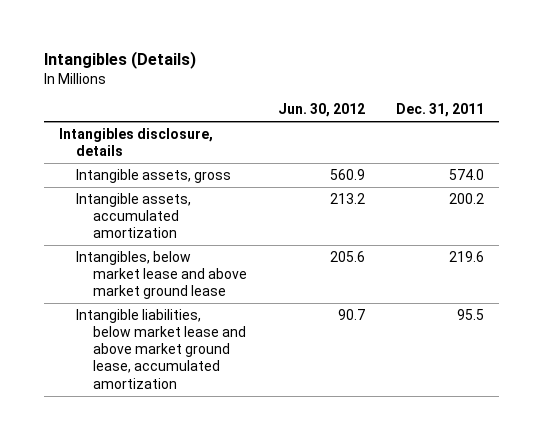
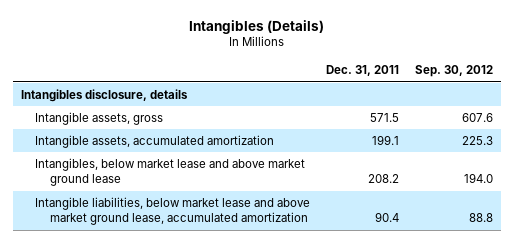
- | Jun. 30, 2012 | Dec. 31, 2011
+ | Dec. 31, 2011 | Sep. 30, 2012
- Intangible assets, gross | 560.9 | 574.0
- Intangible assets, accumulated amortization | 213.2 | 200.2
- Intangibles, below market lease and above market ground lease | 205.6 | 219.6
- Intangible liabilities, below market lease and above market ground lease, accumulated amortization | 90.7 | 95.5
+ Intangible assets, gross | 571.5 | 607.6
+ Intangible assets, accumulated amortization | 199.1 | 225.3
+ Intangibles, below market lease and above market ground lease | 208.2 | 194.0
+ Intangible liabilities, below market lease and above market ground lease, accumulated amortization | 90.4 | 88.8

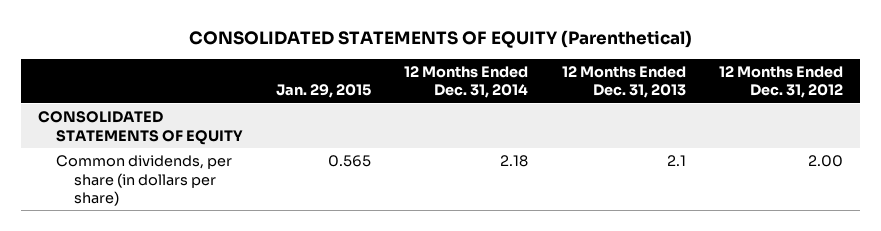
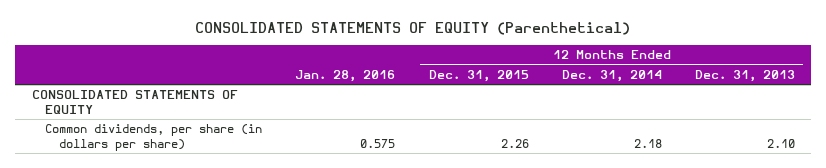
- | Jan. 29, 2015 | 12 Months Ended Dec. 31, 2014 | 12 Months Ended Dec. 31, 2013 | 12 Months Ended Dec. 31, 2012
+ | Jan. 28, 2016 | 12 Months Ended Dec. 31, 2015 | 12 Months Ended Dec. 31, 2014 | 12 Months Ended Dec. 31, 2013
- Common dividends, per share (in dollars per share) | 0.565 | 2.18 | 2.1 | 2.00
+ Common dividends, per share (in dollars per share) | 0.575 | 2.26 | 2.18 | 2.10

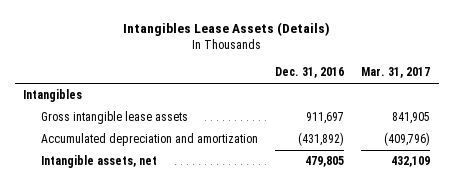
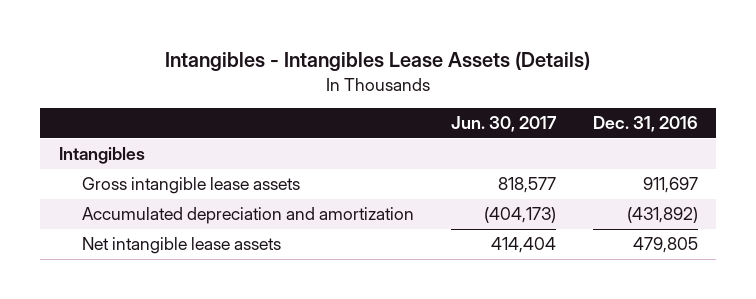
- Intangibles Lease Assets (Details)
+ Intangibles - Intangibles Lease Assets (Details)
- | Dec. 31, 2016 | Mar. 31, 2017
+ | Jun. 30, 2017 | Dec. 31, 2016
- Intangible assets, net | 479,805 | 432,109
+ Net intangible lease assets | 414,404 | 479,805

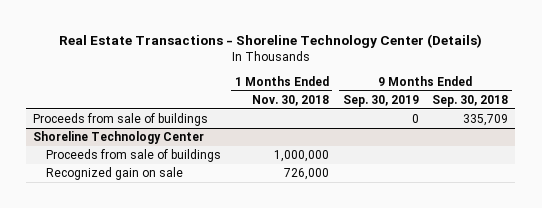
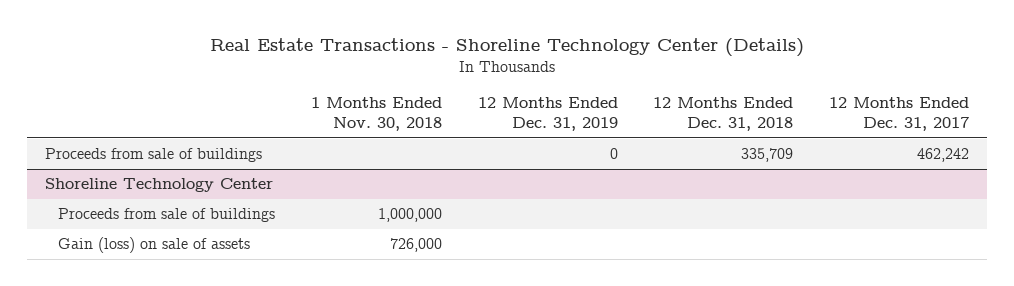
- | 1 Months Ended Nov. 30, 2018 | 9 Months Ended Sep. 30, 2019 | 9 Months Ended Sep. 30, 2018
+ | 1 Months Ended Nov. 30, 2018 | 12 Months Ended Dec. 31, 2019 | 12 Months Ended Dec. 31, 2018 | 12 Months Ended Dec. 31, 2017
@ Shoreline Technology Center
- Recognized gain on sale | 726,000 | |
+ Gain (loss) on sale of assets | 726,000 | | |

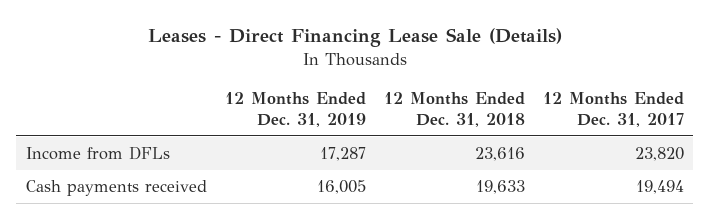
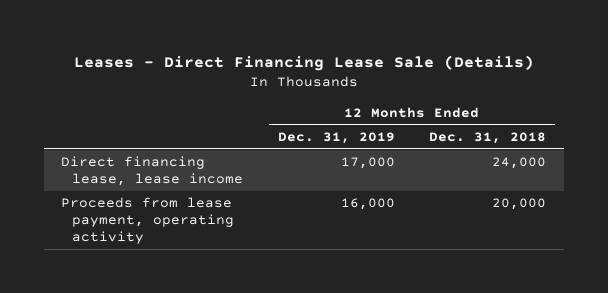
- | 12 Months Ended Dec. 31, 2019 | 12 Months Ended Dec. 31, 2018 | 12 Months Ended Dec. 31, 2017
+ | 12 Months Ended Dec. 31, 2019 | 12 Months Ended Dec. 31, 2018
- Income from DFLs | 17,287 | 23,616 | 23,820
- Cash payments received | 16,005 | 19,633 | 19,494
+ Direct financing lease, lease income | 17,000 | 24,000
+ Proceeds from lease payment, operating activity | 16,000 | 20,000

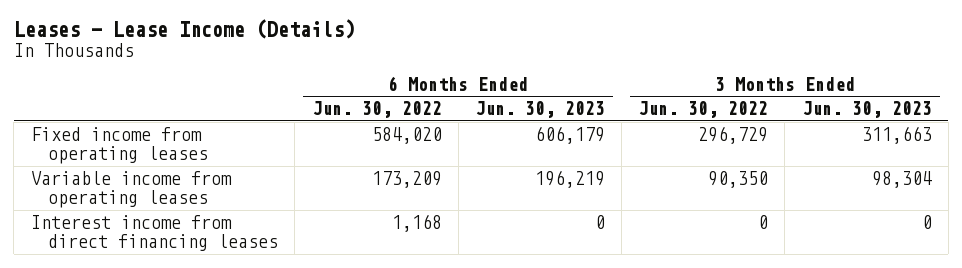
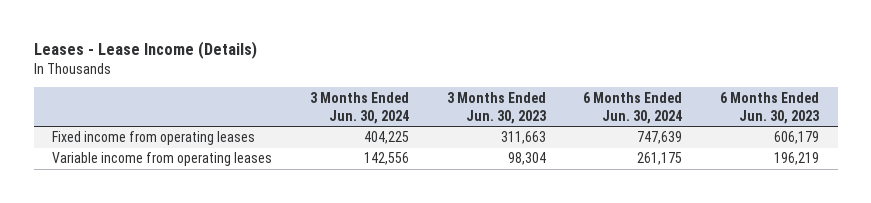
- | 6 Months Ended Jun. 30, 2022 | 6 Months Ended Jun. 30, 2023 | 3 Months Ended Jun. 30, 2022 | 3 Months Ended Jun. 30, 2023
+ | 3 Months Ended Jun. 30, 2024 | 3 Months Ended Jun. 30, 2023 | 6 Months Ended Jun. 30, 2024 | 6 Months Ended Jun. 30, 2023
- Interest income from direct financing leases | 1,168 | 0 | 0 | 0

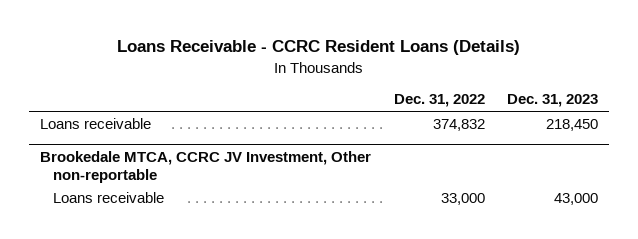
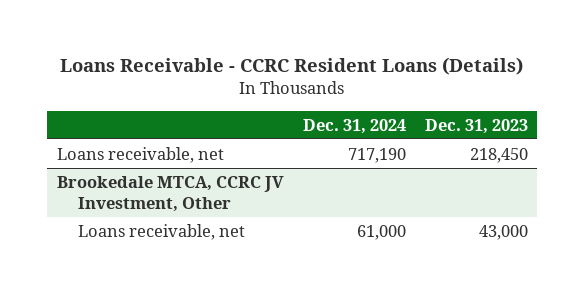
- | Dec. 31, 2022 | Dec. 31, 2023
+ | Dec. 31, 2024 | Dec. 31, 2023
- Loans receivable | 374,832 | 218,450
- Brookedale MTCA, CCRC JV Investment, Other non-reportable
- Loans receivable | 33,000 | 43,000
+ Loans receivable, net | 717,190 | 218,450
+ Brookedale MTCA, CCRC JV Investment, Other
+ Loans receivable, net | 61,000 | 43,000

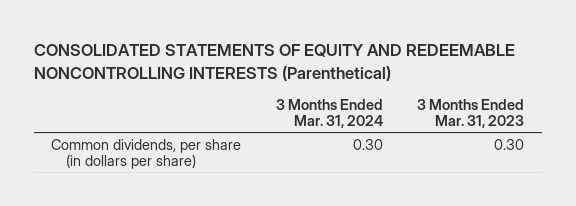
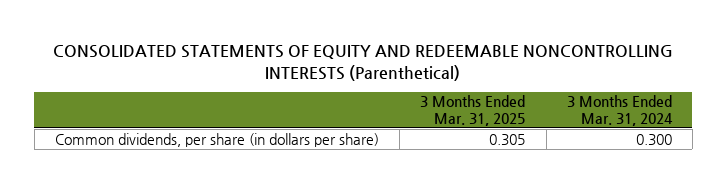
- | 3 Months Ended Mar. 31, 2024 | 3 Months Ended Mar. 31, 2023
+ | 3 Months Ended Mar. 31, 2025 | 3 Months Ended Mar. 31, 2024
- Common dividends, per share (in dollars per share) | 0.30 | 0.30
+ Common dividends, per share (in dollars per share) | 0.305 | 0.300

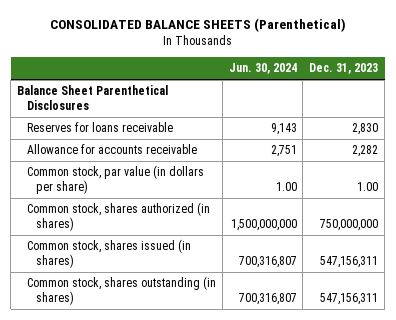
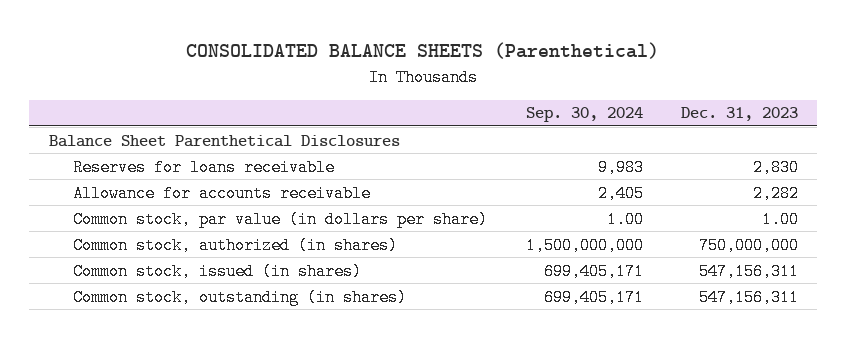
- | Jun. 30, 2024 | Dec. 31, 2023
+ | Sep. 30, 2024 | Dec. 31, 2023
- Common stock, shares authorized (in shares) | 1,500,000,000 | 750,000,000
- Common stock, shares issued (in shares) | 700,316,807 | 547,156,311
- Common stock, shares outstanding (in shares) | 700,316,807 | 547,156,311
+ Common stock, authorized (in shares) | 1,500,000,000 | 750,000,000
+ Common stock, issued (in shares) | 699,405,171 | 547,156,311
+ Common stock, outstanding (in shares) | 699,405,171 | 547,156,311

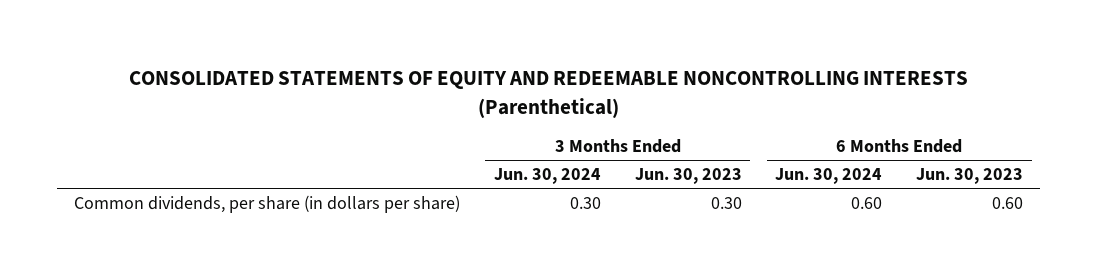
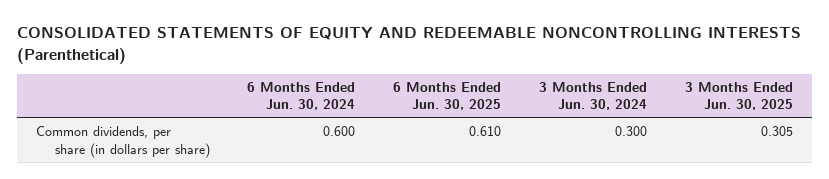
- | 3 Months Ended Jun. 30, 2024 | 3 Months Ended Jun. 30, 2023 | 6 Months Ended Jun. 30, 2024 | 6 Months Ended Jun. 30, 2023
+ | 6 Months Ended Jun. 30, 2024 | 6 Months Ended Jun. 30, 2025 | 3 Months Ended Jun. 30, 2024 | 3 Months Ended Jun. 30, 2025
- Common dividends, per share (in dollars per share) | 0.30 | 0.30 | 0.60 | 0.60
+ Common dividends, per share (in dollars per share) | 0.600 | 0.610 | 0.300 | 0.305

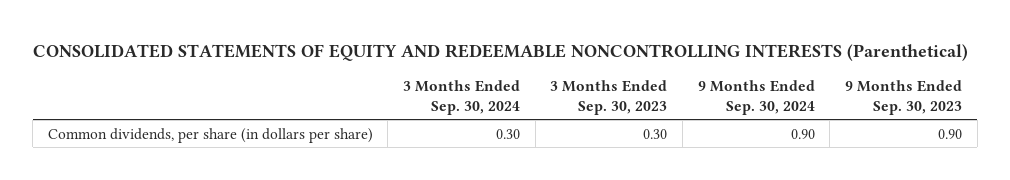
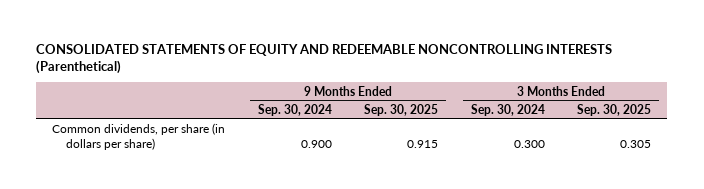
- | 3 Months Ended Sep. 30, 2024 | 3 Months Ended Sep. 30, 2023 | 9 Months Ended Sep. 30, 2024 | 9 Months Ended Sep. 30, 2023
+ | 9 Months Ended Sep. 30, 2024 | 9 Months Ended Sep. 30, 2025 | 3 Months Ended Sep. 30, 2024 | 3 Months Ended Sep. 30, 2025
- Common dividends, per share (in dollars per share) | 0.30 | 0.30 | 0.90 | 0.90
+ Common dividends, per share (in dollars per share) | 0.900 | 0.915 | 0.300 | 0.305

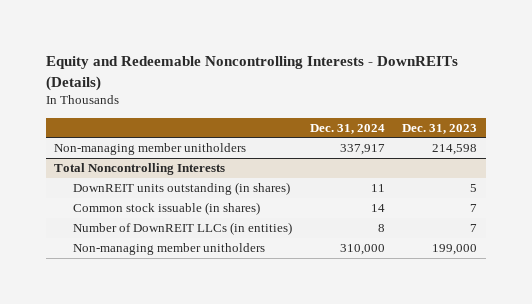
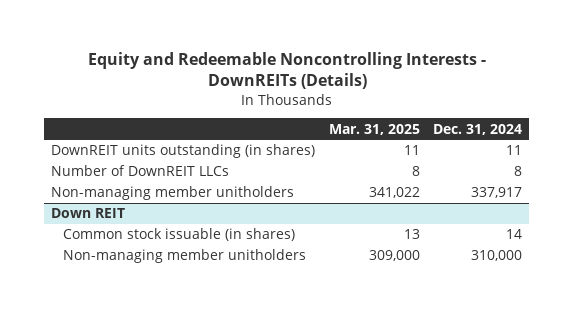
- | Dec. 31, 2024 | Dec. 31, 2023
+ | Mar. 31, 2025 | Dec. 31, 2024
- Total Noncontrolling Interests
+ Number of DownREIT LLCs | 8 | 8
moved down: Non-managing member unitholders | 341,022 | 337,917
+ Down REIT
- Number of DownREIT LLCs (in entities) | 8 | 7

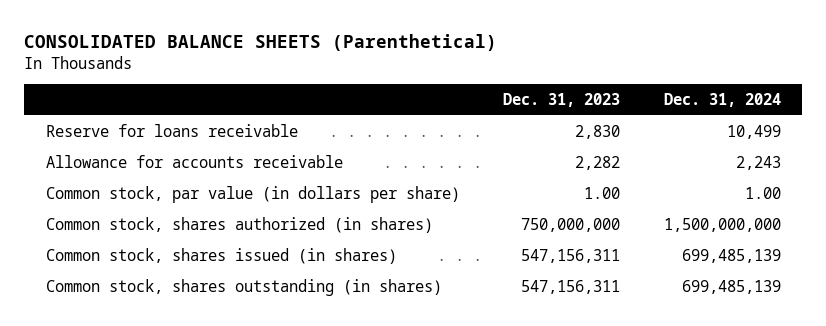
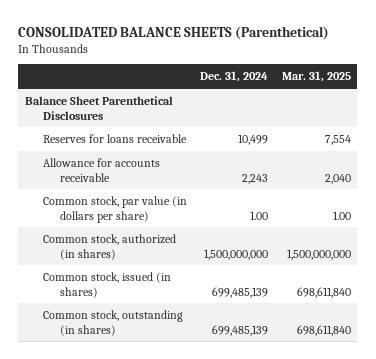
- | Dec. 31, 2023 | Dec. 31, 2024
+ | Dec. 31, 2024 | Mar. 31, 2025
- Reserve for loans receivable | 2,830 | 10,499
+ Balance Sheet Parenthetical Disclosures
+ Reserves for loans receivable | 10,499 | 7,554
- Common stock, shares authorized (in shares) | 750,000,000 | 1,500,000,000
- Common stock, shares issued (in shares) | 547,156,311 | 699,485,139
- Common stock, shares outstanding (in shares) | 547,156,311 | 699,485,139
+ Common stock, authorized (in shares) | 1,500,000,000 | 1,500,000,000
+ Common stock, issued (in shares) | 699,485,139 | 698,611,840
+ Common stock, outstanding (in shares) | 699,485,139 | 698,611,840

